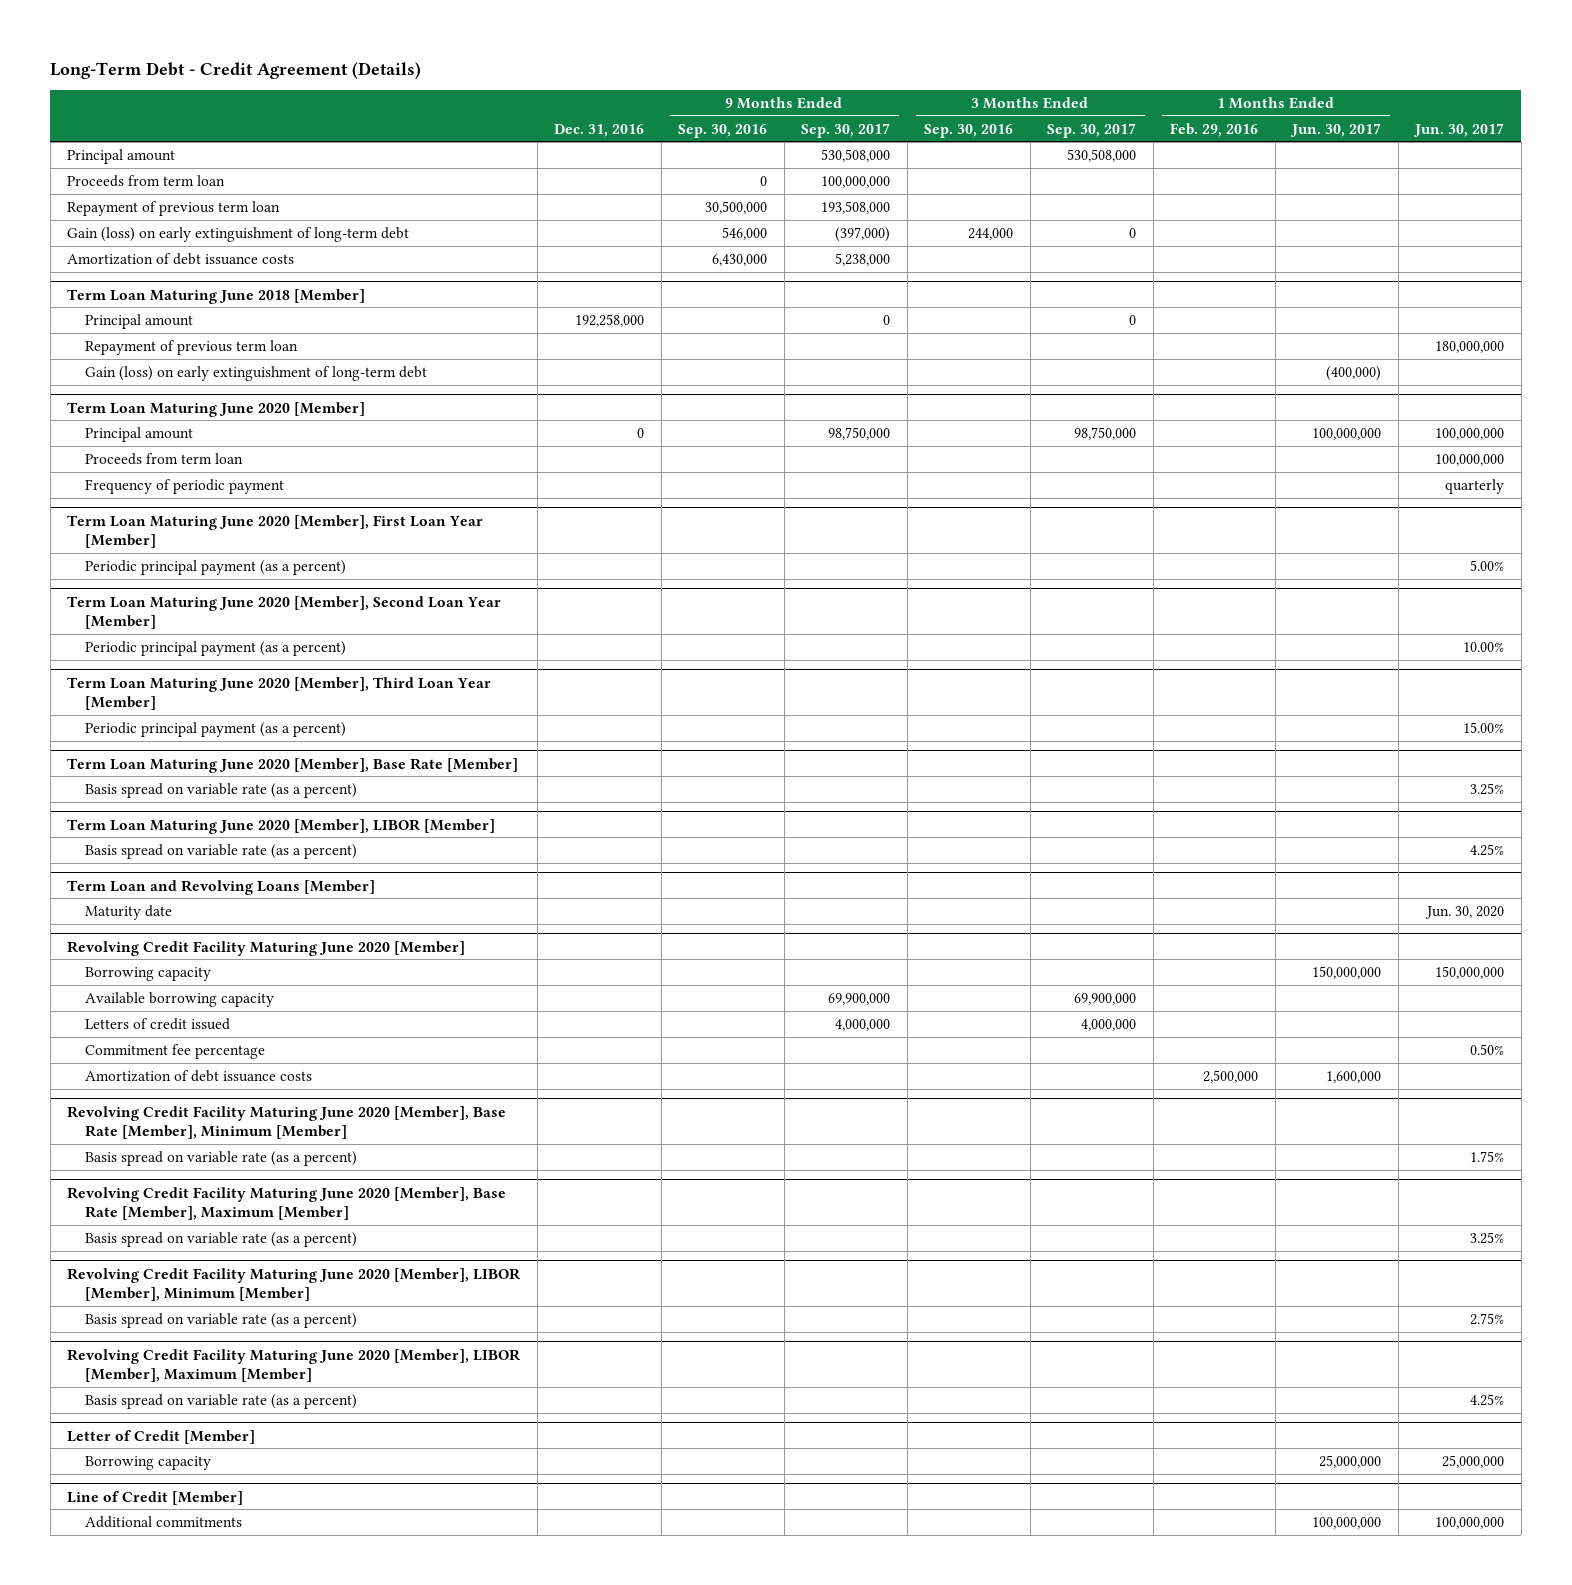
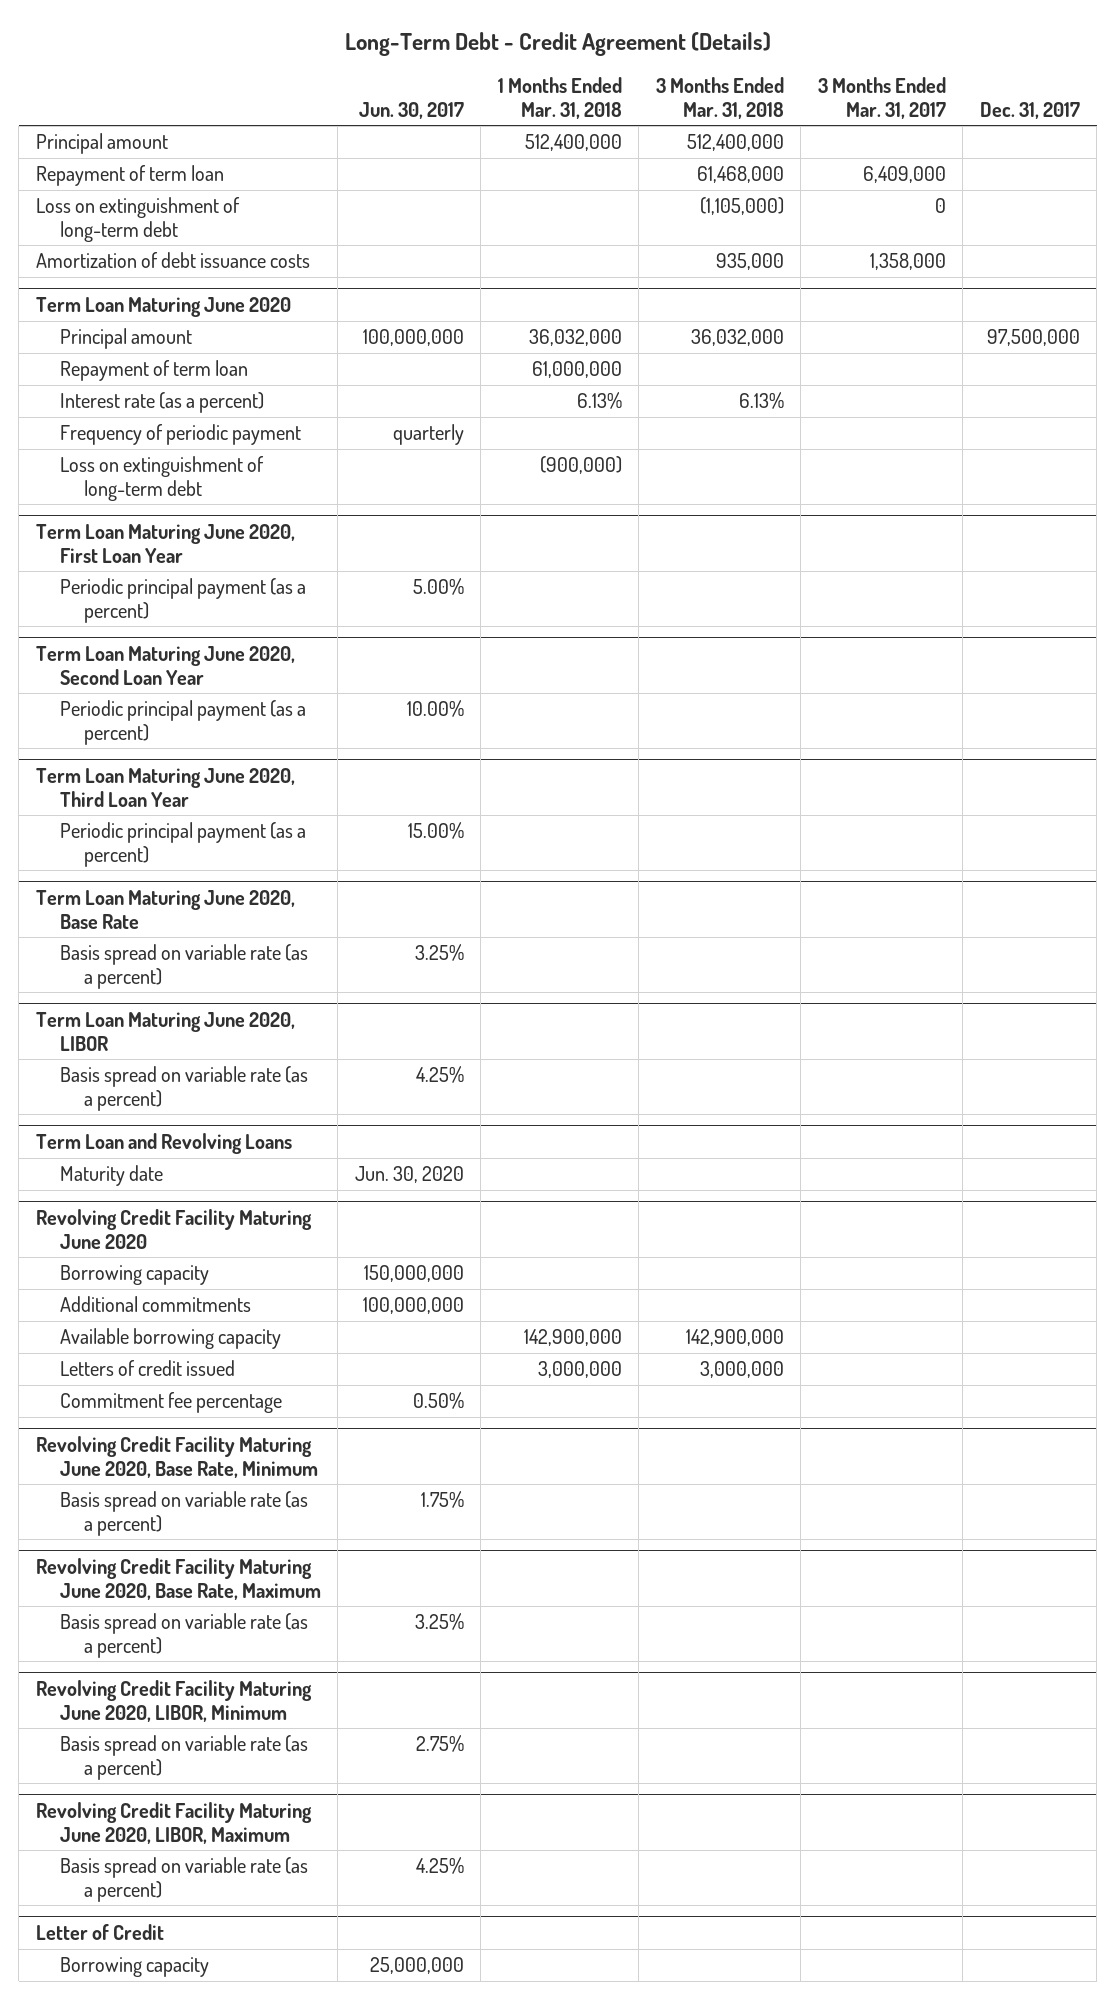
- | Dec. 31, 2016 | 9 Months Ended Sep. 30, 2016 | 9 Months Ended Sep. 30, 2017 | 3 Months Ended Sep. 30, 2016 | 3 Months Ended Sep. 30, 2017 | 1 Months Ended Feb. 29, 2016 | 1 Months Ended Jun. 30, 2017 | Jun. 30, 2017
+ | Jun. 30, 2017 | 1 Months Ended Mar. 31, 2018 | 3 Months Ended Mar. 31, 2018 | 3 Months Ended Mar. 31, 2017 | Dec. 31, 2017
- Proceeds from term loan | | 0 | 100,000,000 | | | | |
- Repayment of previous term loan | | 30,500,000 | 193,508,000 | | | | |
- Gain (loss) on early extinguishment of long-term debt | | 546,000 | (397,000) | 244,000 | 0 | | |
+ Repayment of term loan | | | 61,468,000 | 6,409,000 |
+ Loss on extinguishment of long-term debt | | | (1,105,000) | 0 |
- Term Loan Maturing June 2018 [Member]
- Principal amount | 192,258,000 | | 0 | | 0 | | |
- Repayment of previous term loan | | | | | | | | 180,000,000
- Gain (loss) on early extinguishment of long-term debt | | | | | | | (400,000) |
- Term Loan Maturing June 2020 [Member]
+ Term Loan Maturing June 2020
- Proceeds from term loan | | | | | | | | 100,000,000
+ Repayment of term loan | | 61,000,000 | | |
+ Interest rate (as a percent) | | 6.13% | 6.13% | |
- Term Loan Maturing June 2020 [Member], First Loan Year [Member]
+ Loss on extinguishment of long-term debt | | (900,000) | | |
+ Term Loan Maturing June 2020, First Loan Year
- Term Loan Maturing June 2020 [Member], Second Loan Year [Member]
+ Term Loan Maturing June 2020, Second Loan Year
- Term Loan Maturing June 2020 [Member], Third Loan Year [Member]
+ Term Loan Maturing June 2020, Third Loan Year
- Term Loan Maturing June 2020 [Member], Base Rate [Member]
+ Term Loan Maturing June 2020, Base Rate
- Term Loan Maturing June 2020 [Member], LIBOR [Member]
+ Term Loan Maturing June 2020, LIBOR
- Term Loan and Revolving Loans [Member]
+ Term Loan and Revolving Loans
- Revolving Credit Facility Maturing June 2020 [Member]
+ Revolving Credit Facility Maturing June 2020
+ Additional commitments | 100,000,000 | | | |
- Amortization of debt issuance costs | | | | | | 2,500,000 | 1,600,000 |
- Revolving Credit Facility Maturing June 2020 [Member], Base Rate [Member], Minimum [Member]
+ Revolving Credit Facility Maturing June 2020, Base Rate, Minimum
- Revolving Credit Facility Maturing June 2020 [Member], Base Rate [Member], Maximum [Member]
+ Revolving Credit Facility Maturing June 2020, Base Rate, Maximum
- Revolving Credit Facility Maturing June 2020 [Member], LIBOR [Member], Minimum [Member]
+ Revolving Credit Facility Maturing June 2020, LIBOR, Minimum
- Revolving Credit Facility Maturing June 2020 [Member], LIBOR [Member], Maximum [Member]
+ Revolving Credit Facility Maturing June 2020, LIBOR, Maximum
- Letter of Credit [Member]
+ Letter of Credit
- Line of Credit [Member]
- Additional commitments | | | | | | | 100,000,000 | 100,000,000

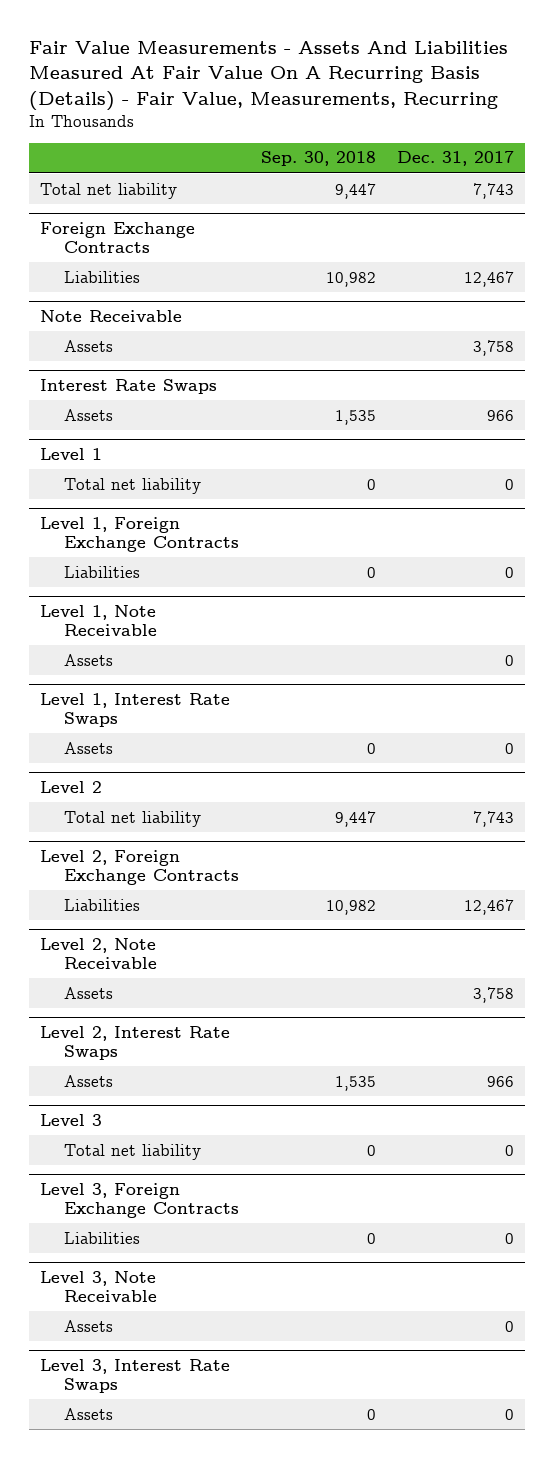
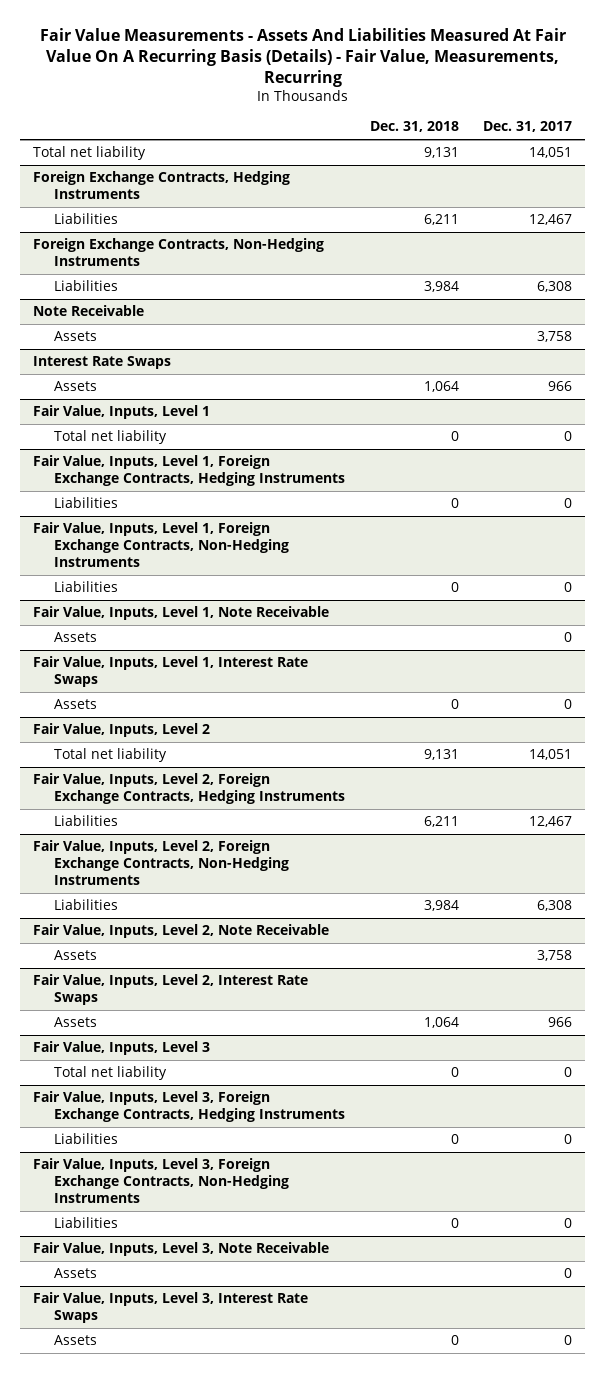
- | Sep. 30, 2018 | Dec. 31, 2017
+ | Dec. 31, 2018 | Dec. 31, 2017
- Total net liability | 9,447 | 7,743
- Foreign Exchange Contracts
+ Total net liability | 9,131 | 14,051
+ Foreign Exchange Contracts, Hedging Instruments
+ Foreign Exchange Contracts, Non-Hedging Instruments
+ Liabilities | 3,984 | 6,308
- Level 1
+ Fair Value, Inputs, Level 1
- Level 1, Foreign Exchange Contracts
+ Fair Value, Inputs, Level 1, Foreign Exchange Contracts, Hedging Instruments
- Level 1, Note Receivable
+ Fair Value, Inputs, Level 1, Foreign Exchange Contracts, Non-Hedging Instruments
+ Liabilities | 0 | 0
+ Fair Value, Inputs, Level 1, Note Receivable
- Level 1, Interest Rate Swaps
+ Fair Value, Inputs, Level 1, Interest Rate Swaps
- Level 2
- Total net liability | 9,447 | 7,743
- Level 2, Foreign Exchange Contracts
+ Fair Value, Inputs, Level 2
+ Total net liability | 9,131 | 14,051
+ Fair Value, Inputs, Level 2, Foreign Exchange Contracts, Hedging Instruments
- Level 2, Note Receivable
+ Fair Value, Inputs, Level 2, Foreign Exchange Contracts, Non-Hedging Instruments
+ Liabilities | 3,984 | 6,308
+ Fair Value, Inputs, Level 2, Note Receivable
- Level 2, Interest Rate Swaps
+ Fair Value, Inputs, Level 2, Interest Rate Swaps
- Level 3
+ Fair Value, Inputs, Level 3
- Level 3, Foreign Exchange Contracts
+ Fair Value, Inputs, Level 3, Foreign Exchange Contracts, Hedging Instruments
- Level 3, Note Receivable
+ Fair Value, Inputs, Level 3, Foreign Exchange Contracts, Non-Hedging Instruments
+ Liabilities | 0 | 0
+ Fair Value, Inputs, Level 3, Note Receivable
- Level 3, Interest Rate Swaps
+ Fair Value, Inputs, Level 3, Interest Rate Swaps

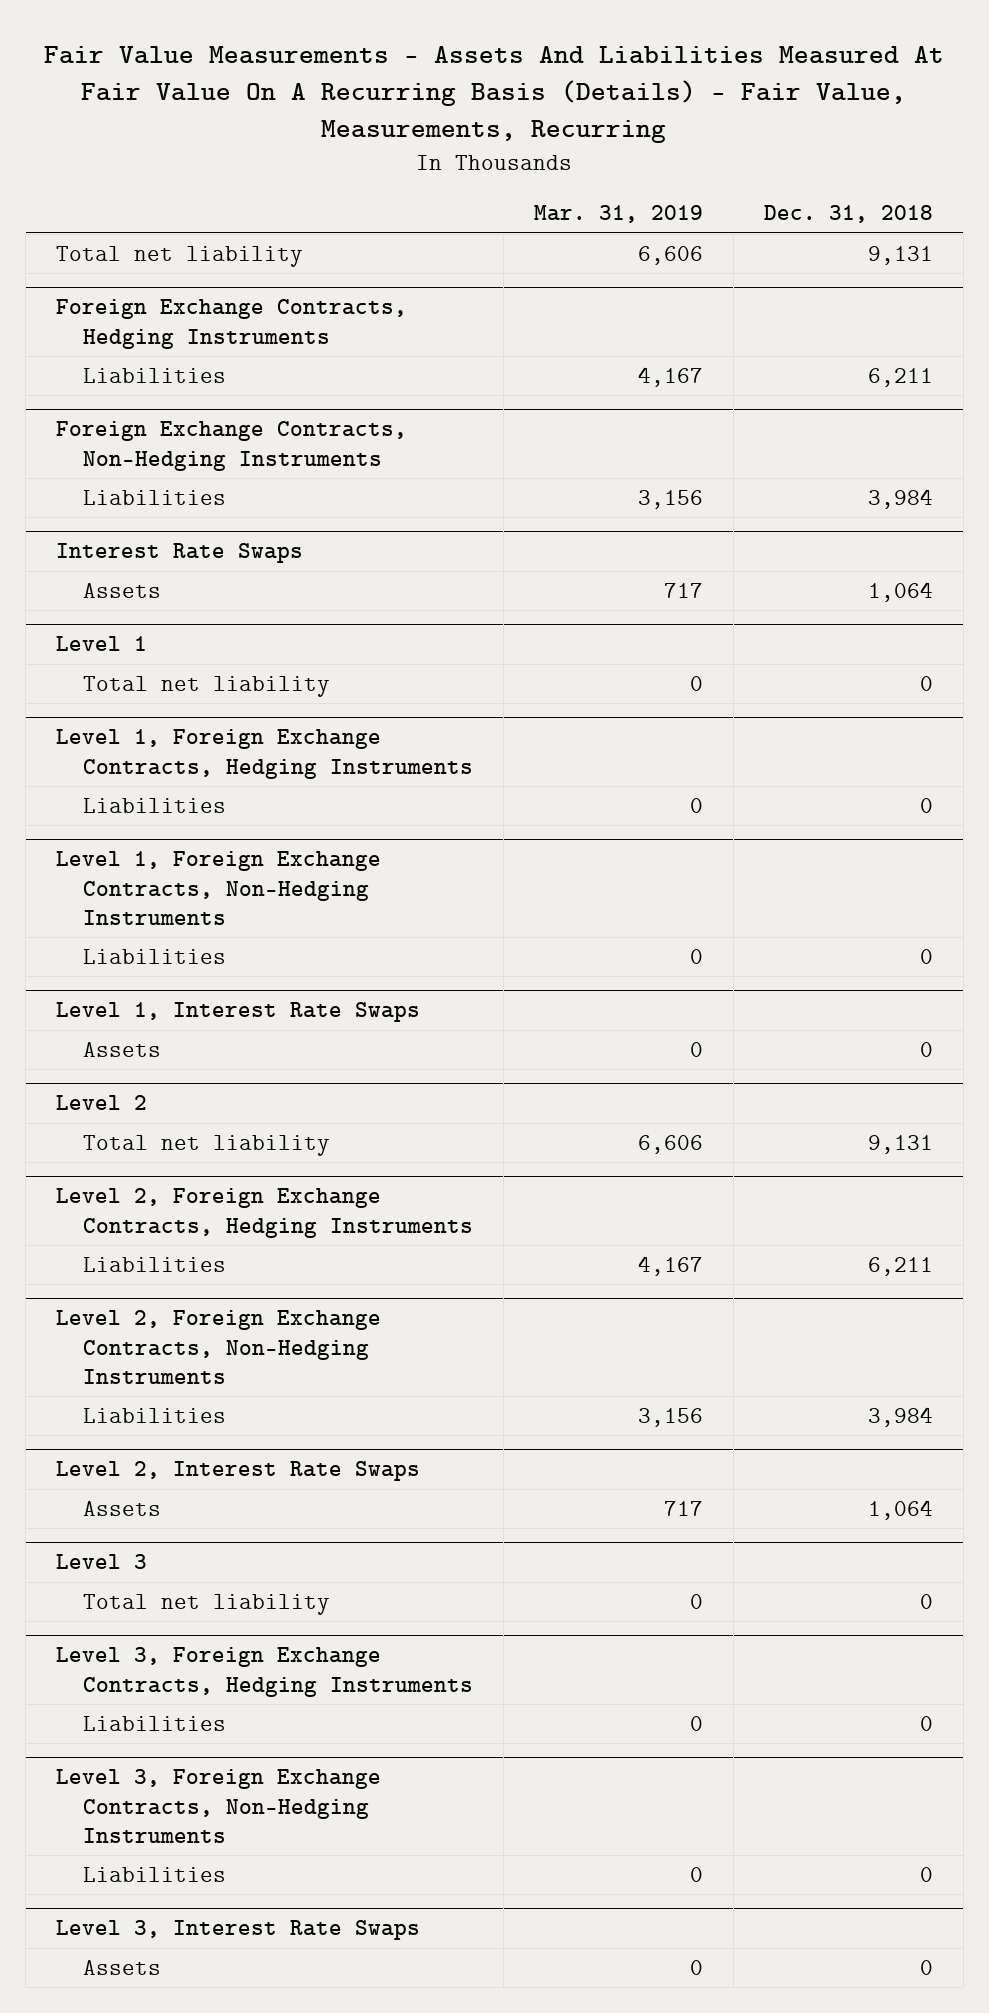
- | Dec. 31, 2018 | Dec. 31, 2017
+ | Mar. 31, 2019 | Dec. 31, 2018
- Note Receivable
- Assets | | 3,758
- Fair Value, Inputs, Level 1
+ Level 1
- Fair Value, Inputs, Level 1, Foreign Exchange Contracts, Hedging Instruments
+ Level 1, Foreign Exchange Contracts, Hedging Instruments
- Fair Value, Inputs, Level 1, Foreign Exchange Contracts, Non-Hedging Instruments
+ Level 1, Foreign Exchange Contracts, Non-Hedging Instruments
- Fair Value, Inputs, Level 1, Note Receivable
- Assets | | 0
- Fair Value, Inputs, Level 1, Interest Rate Swaps
+ Level 1, Interest Rate Swaps
- Fair Value, Inputs, Level 2
+ Level 2
- Fair Value, Inputs, Level 2, Foreign Exchange Contracts, Hedging Instruments
+ Level 2, Foreign Exchange Contracts, Hedging Instruments
- Fair Value, Inputs, Level 2, Foreign Exchange Contracts, Non-Hedging Instruments
+ Level 2, Foreign Exchange Contracts, Non-Hedging Instruments
- Fair Value, Inputs, Level 2, Note Receivable
- Assets | | 3,758
- Fair Value, Inputs, Level 2, Interest Rate Swaps
+ Level 2, Interest Rate Swaps
- Fair Value, Inputs, Level 3
+ Level 3
- Fair Value, Inputs, Level 3, Foreign Exchange Contracts, Hedging Instruments
+ Level 3, Foreign Exchange Contracts, Hedging Instruments
- Fair Value, Inputs, Level 3, Foreign Exchange Contracts, Non-Hedging Instruments
+ Level 3, Foreign Exchange Contracts, Non-Hedging Instruments
- Fair Value, Inputs, Level 3, Note Receivable
- Assets | | 0
- Fair Value, Inputs, Level 3, Interest Rate Swaps
+ Level 3, Interest Rate Swaps

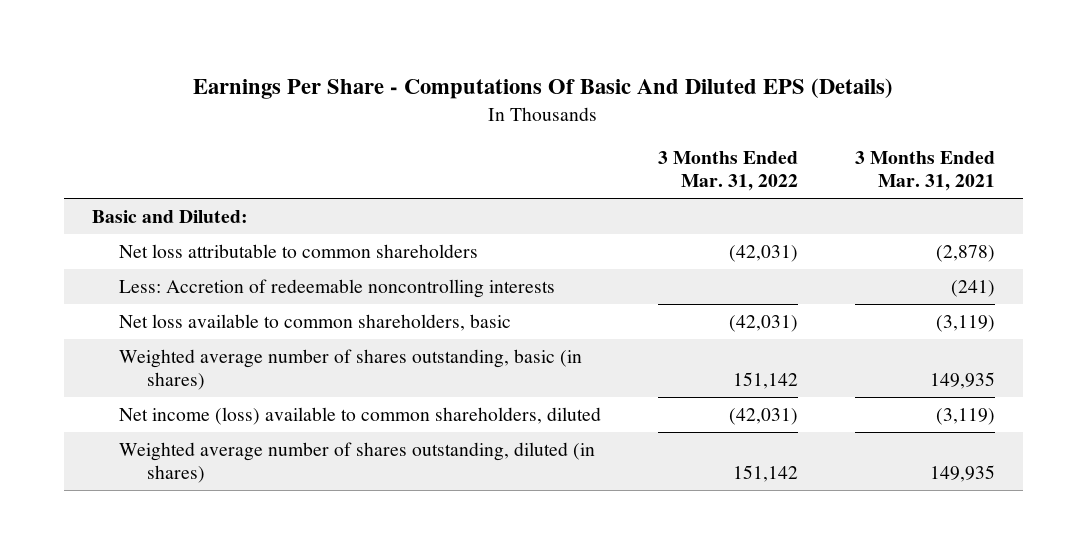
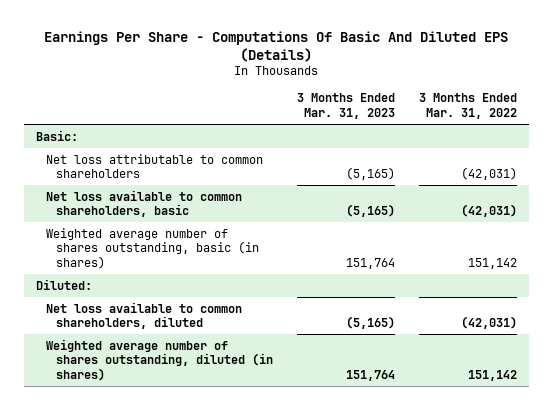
- | 3 Months Ended Mar. 31, 2022 | 3 Months Ended Mar. 31, 2021
+ | 3 Months Ended Mar. 31, 2023 | 3 Months Ended Mar. 31, 2022
- Basic and Diluted:
+ Basic:
- Less: Accretion of redeemable noncontrolling interests | | (241)
- Net income (loss) available to common shareholders, diluted | (42,031) | (3,119)
+ Diluted:
+ Net loss available to common shareholders, diluted | (5,165) | (42,031)

